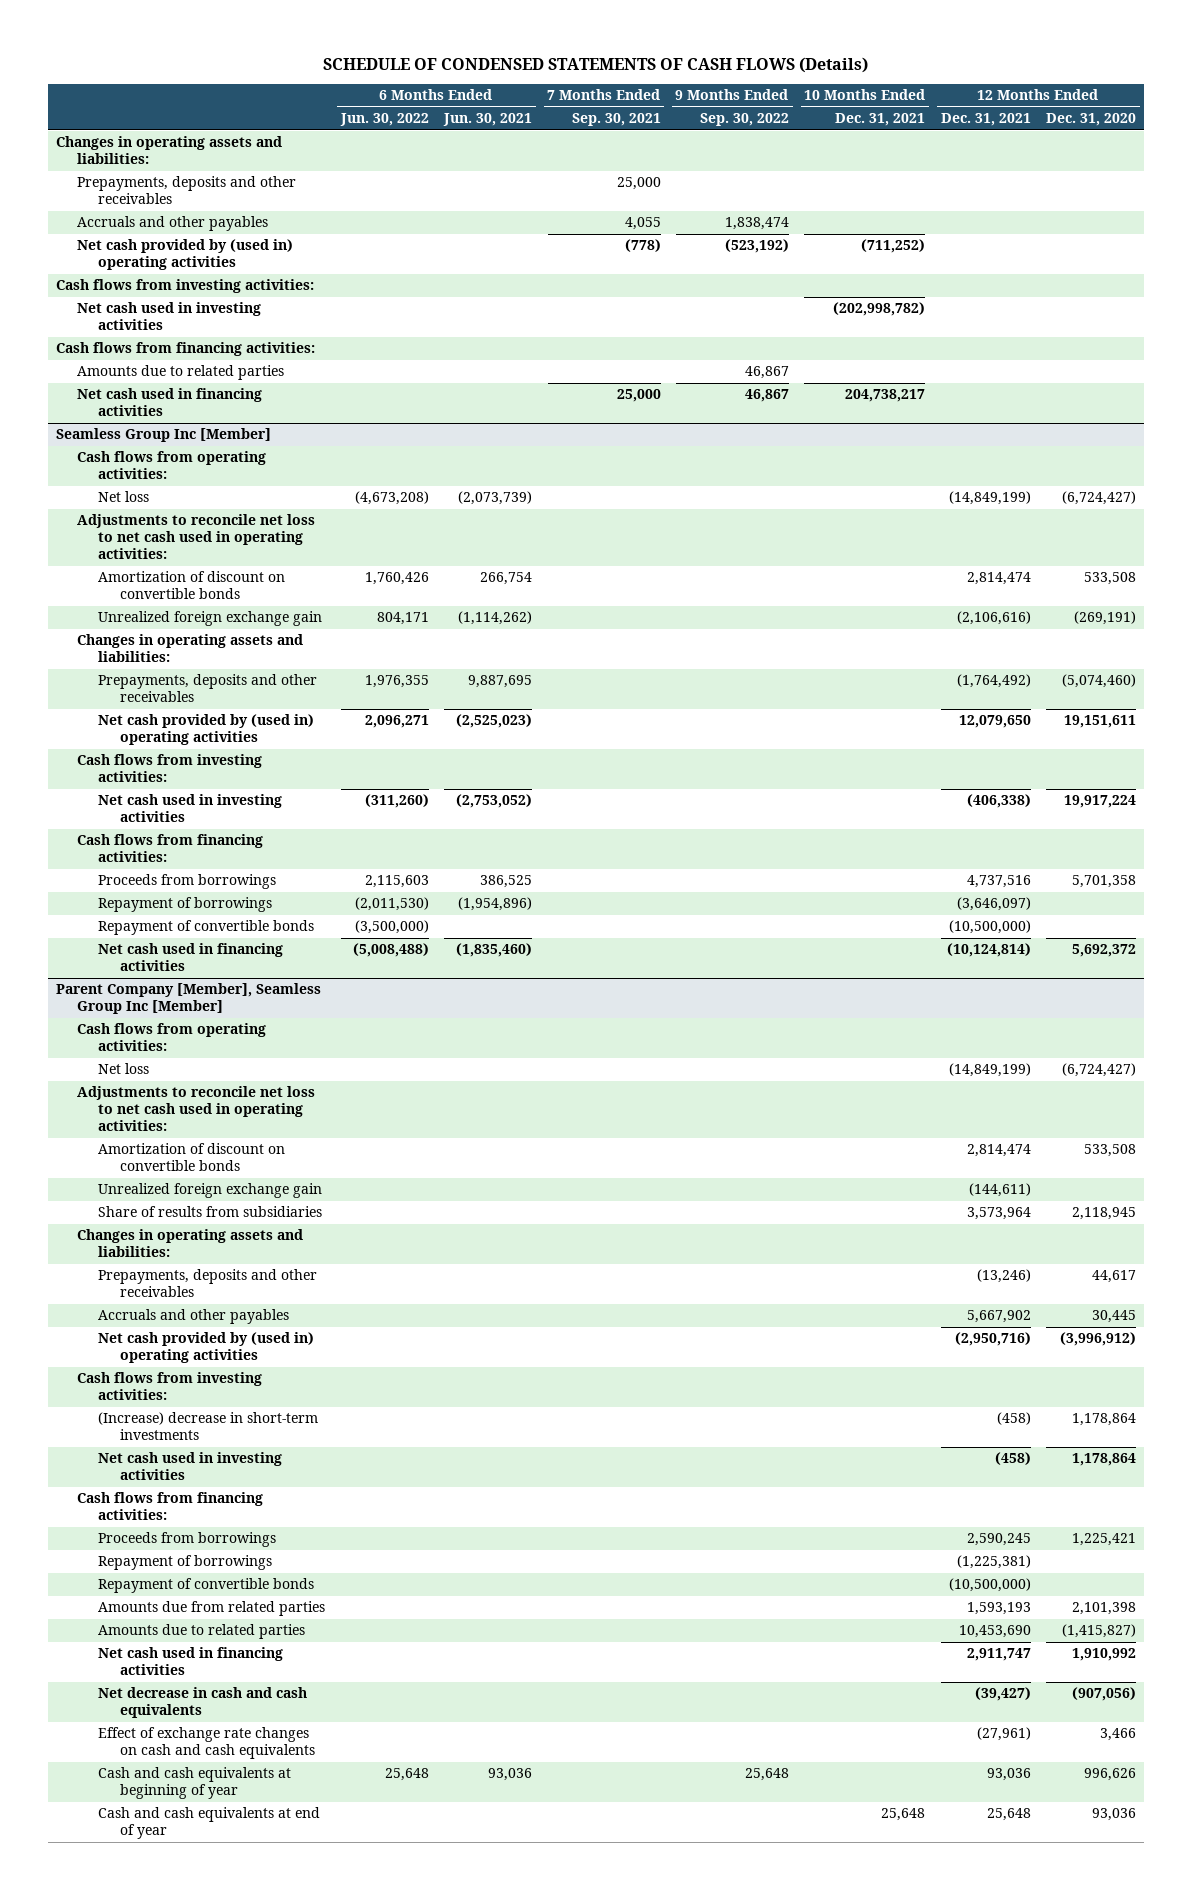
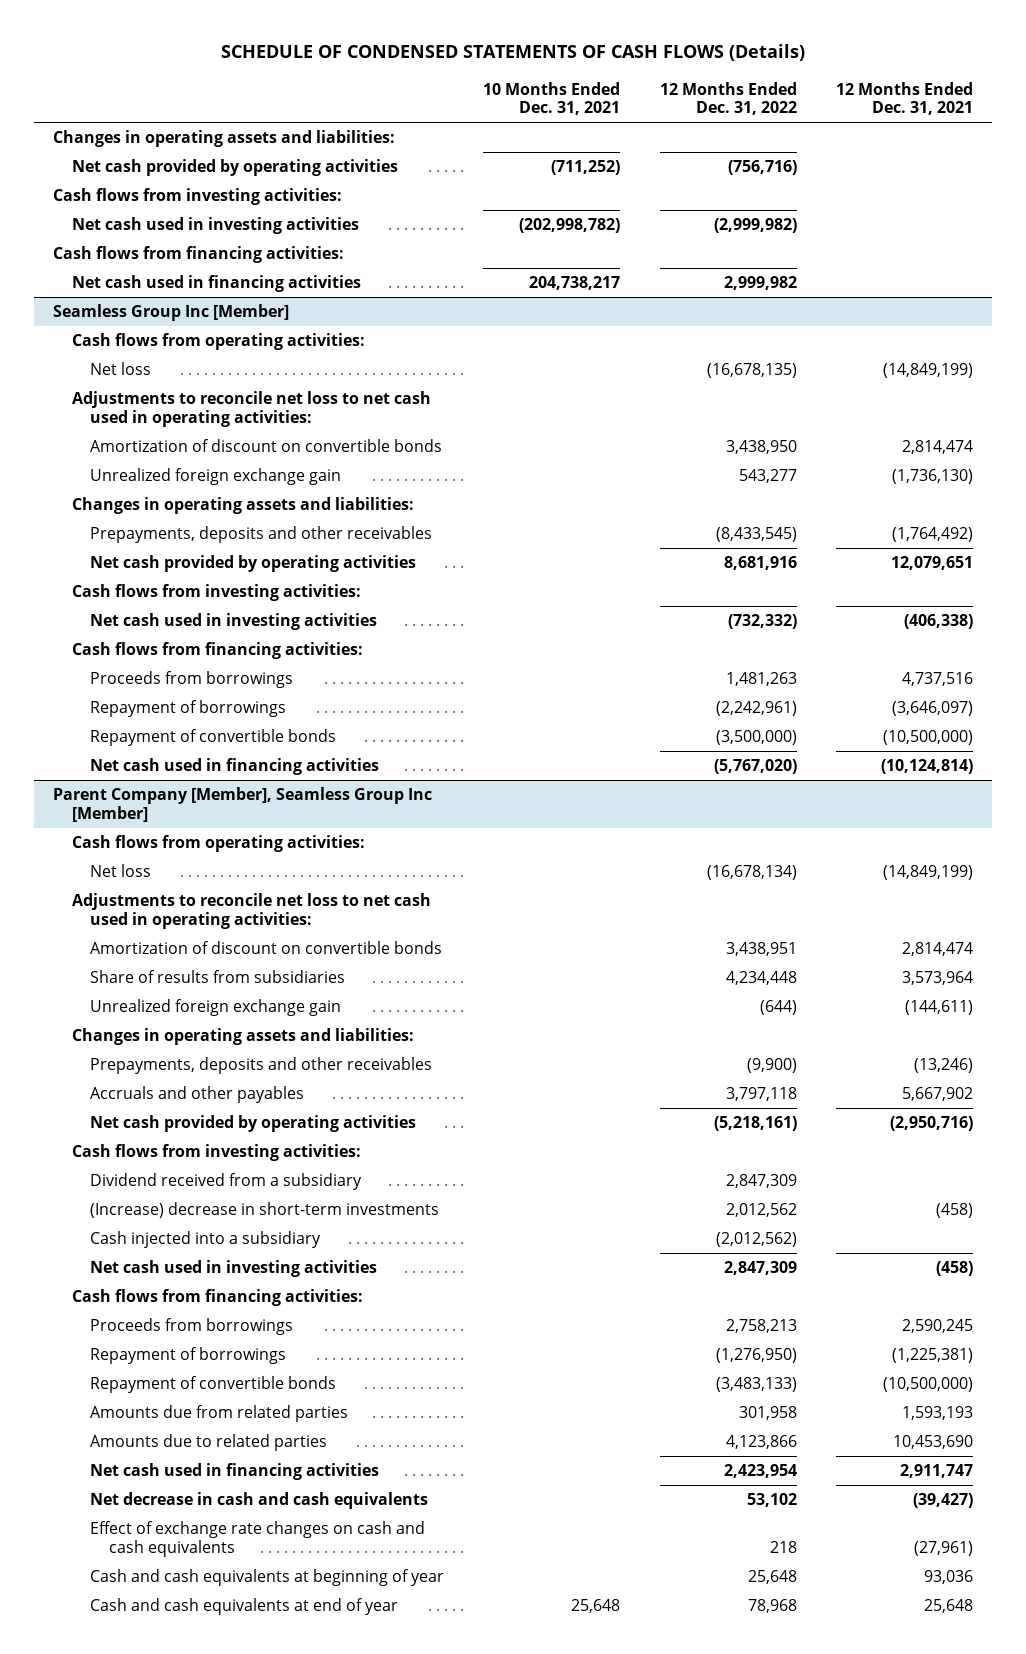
- | 6 Months Ended Jun. 30, 2022 | 6 Months Ended Jun. 30, 2021 | 7 Months Ended Sep. 30, 2021 | 9 Months Ended Sep. 30, 2022 | 10 Months Ended Dec. 31, 2021 | 12 Months Ended Dec. 31, 2021 | 12 Months Ended Dec. 31, 2020
+ | 10 Months Ended Dec. 31, 2021 | 12 Months Ended Dec. 31, 2022 | 12 Months Ended Dec. 31, 2021
- Prepayments, deposits and other receivables | | | 25,000 | | | |
- Accruals and other payables | | | 4,055 | 1,838,474 | | |
- Net cash provided by (used in) operating activities | | | (778) | (523,192) | (711,252) | |
+ Net cash provided by operating activities | (711,252) | (756,716) |
- Amounts due to related parties | | | | 46,867 | | |
@ Seamless Group Inc [Member]
- Unrealized foreign exchange gain | 804,171 | (1,114,262) | | | | (2,106,616) | (269,191)
+ Unrealized foreign exchange gain | | 543,277 | (1,736,130)
- Net cash provided by (used in) operating activities | 2,096,271 | (2,525,023) | | | | 12,079,650 | 19,151,611
+ Net cash provided by operating activities | | 8,681,916 | 12,079,651
@ Parent Company [Member], Seamless Group Inc [Member]
moved down: Unrealized foreign exchange gain | | (644) | (144,611)
- Net cash provided by (used in) operating activities | | | | | | (2,950,716) | (3,996,912)
+ Net cash provided by operating activities | | (5,218,161) | (2,950,716)
+ Dividend received from a subsidiary | | 2,847,309 |
+ Cash injected into a subsidiary | | (2,012,562) |

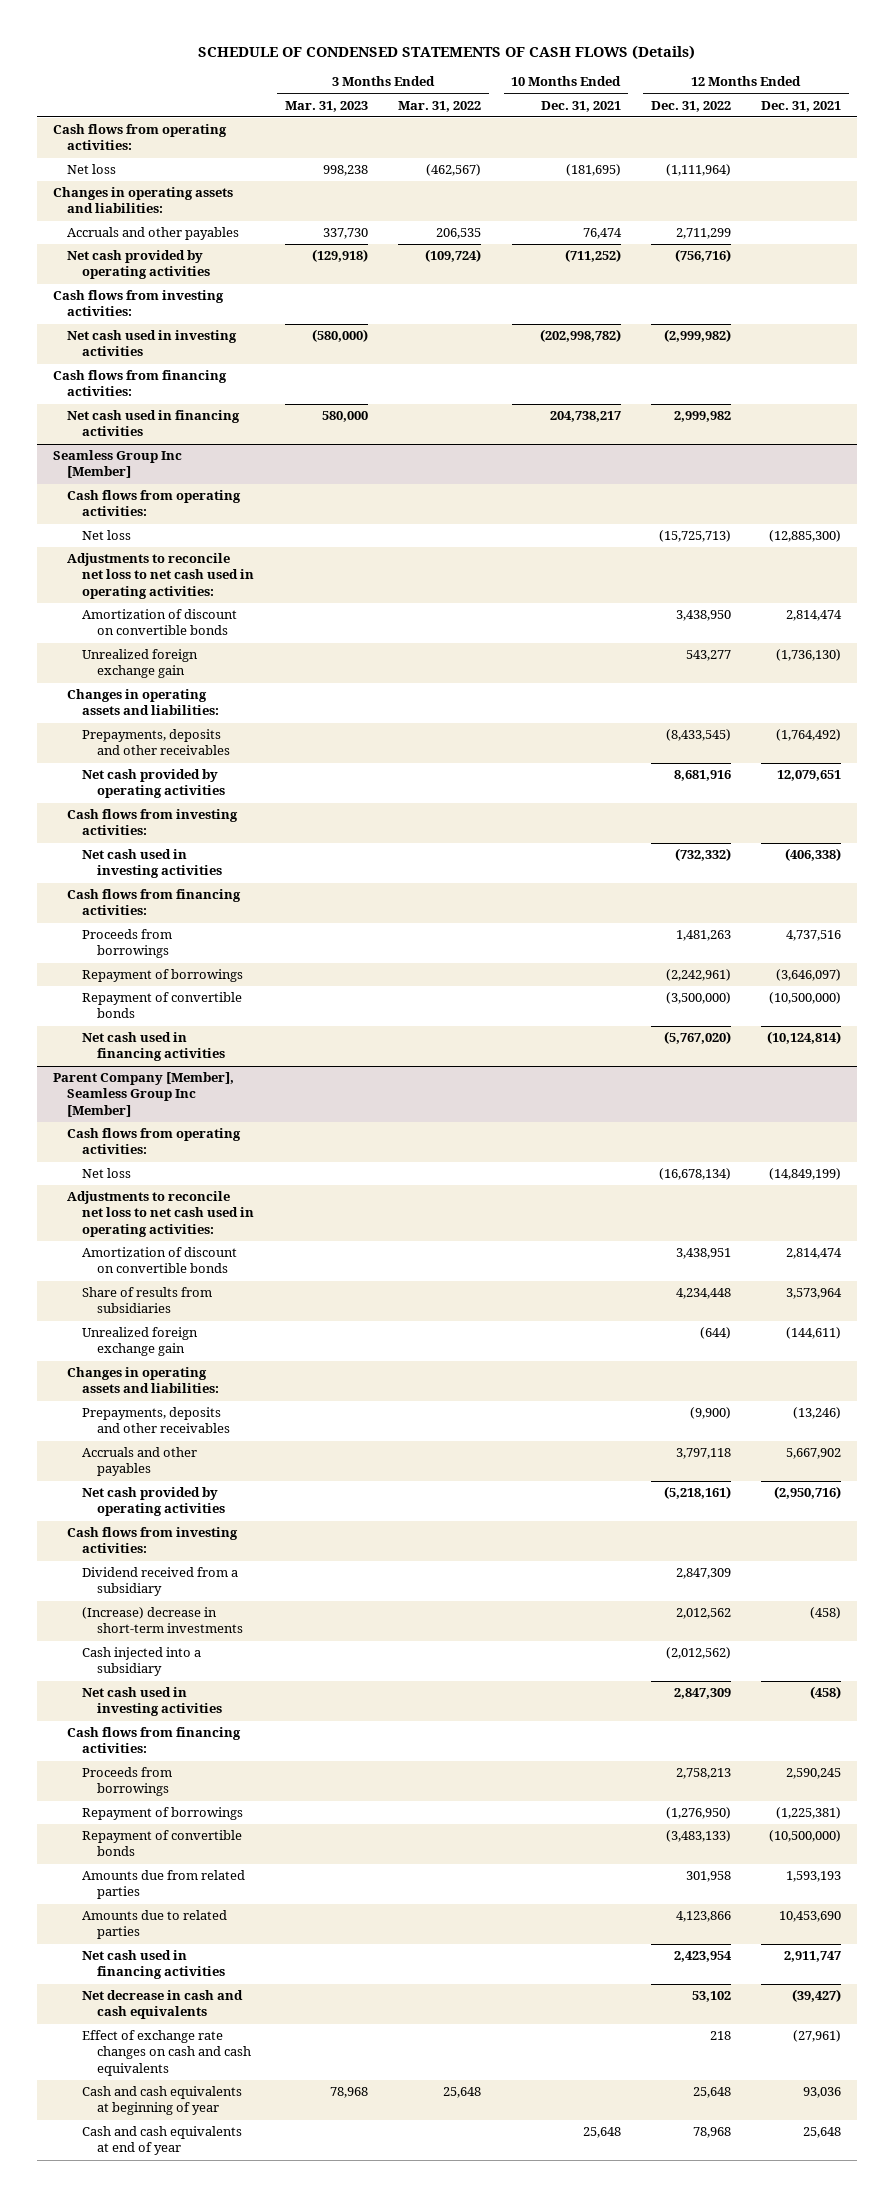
- | 10 Months Ended Dec. 31, 2021 | 12 Months Ended Dec. 31, 2022 | 12 Months Ended Dec. 31, 2021
+ | 3 Months Ended Mar. 31, 2023 | 3 Months Ended Mar. 31, 2022 | 10 Months Ended Dec. 31, 2021 | 12 Months Ended Dec. 31, 2022 | 12 Months Ended Dec. 31, 2021
+ Cash flows from operating activities:
+ Net loss | 998,238 | (462,567) | (181,695) | (1,111,964) |
+ Accruals and other payables | 337,730 | 206,535 | 76,474 | 2,711,299 |
@ Seamless Group Inc [Member]
- Net loss | | (16,678,135) | (14,849,199)
+ Net loss | | | | (15,725,713) | (12,885,300)

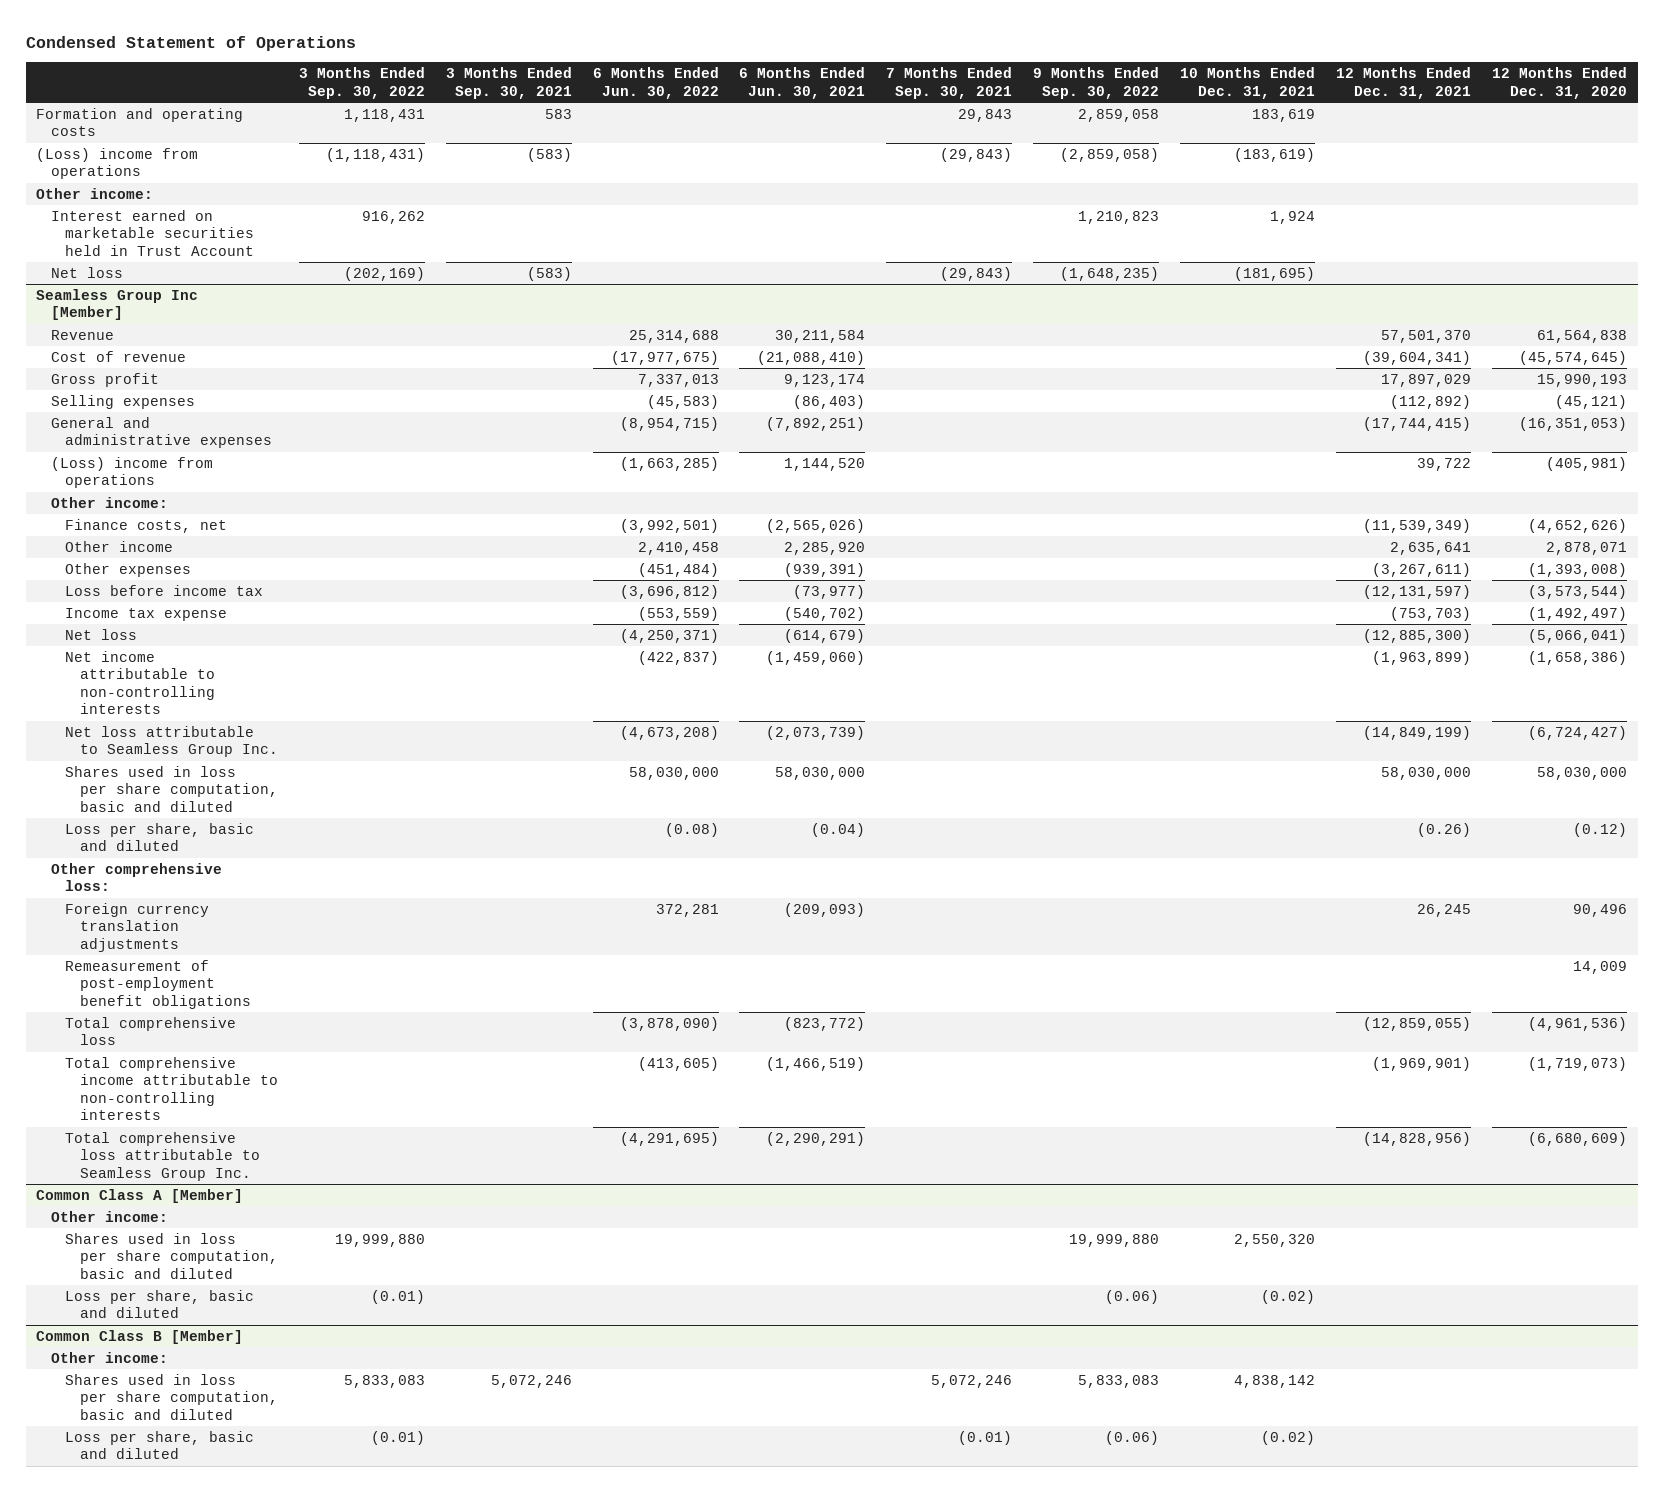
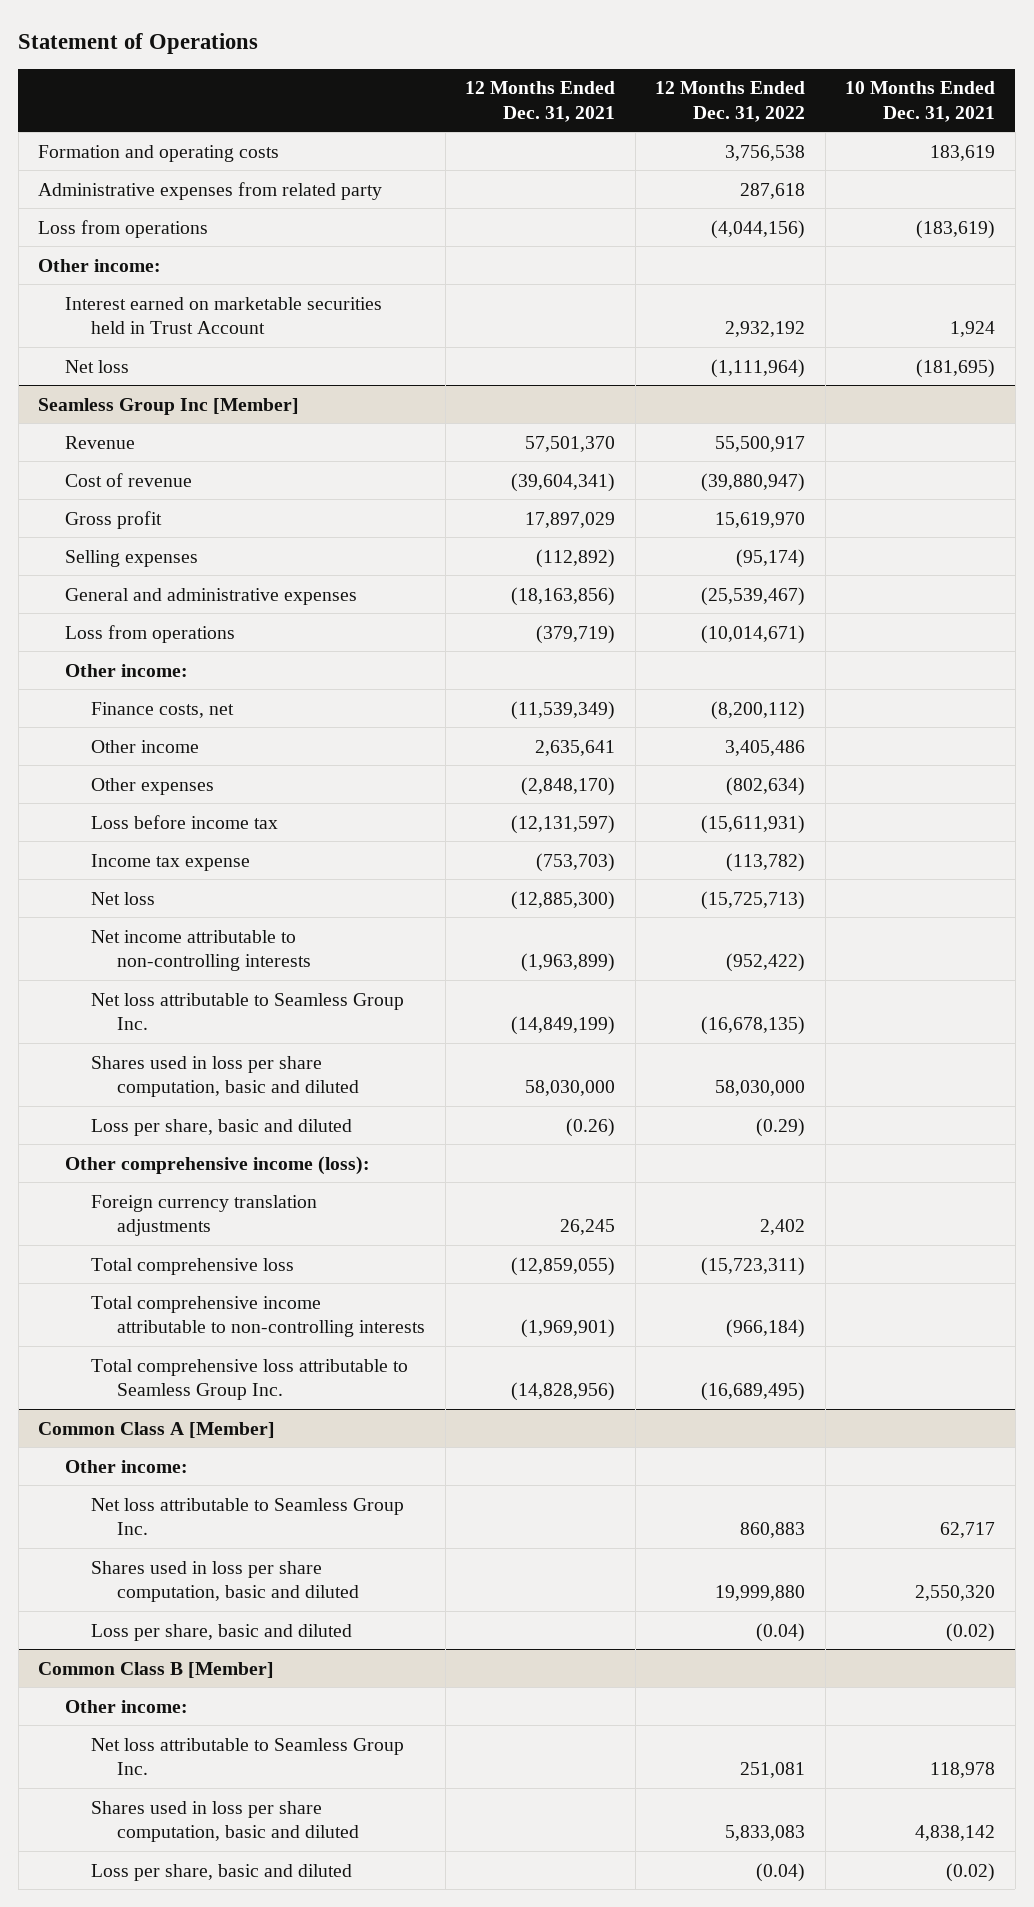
- Condensed Statement of Operations
+ Statement of Operations
- | 3 Months Ended Sep. 30, 2022 | 3 Months Ended Sep. 30, 2021 | 6 Months Ended Jun. 30, 2022 | 6 Months Ended Jun. 30, 2021 | 7 Months Ended Sep. 30, 2021 | 9 Months Ended Sep. 30, 2022 | 10 Months Ended Dec. 31, 2021 | 12 Months Ended Dec. 31, 2021 | 12 Months Ended Dec. 31, 2020
+ | 12 Months Ended Dec. 31, 2021 | 12 Months Ended Dec. 31, 2022 | 10 Months Ended Dec. 31, 2021
- (Loss) income from operations | (1,118,431) | (583) | | | (29,843) | (2,859,058) | (183,619) | |
+ Administrative expenses from related party | | 287,618 |
+ Loss from operations | | (4,044,156) | (183,619)
@ Seamless Group Inc [Member]
- General and administrative expenses | | | (8,954,715) | (7,892,251) | | | | (17,744,415) | (16,351,053)
- (Loss) income from operations | | | (1,663,285) | 1,144,520 | | | | 39,722 | (405,981)
+ General and administrative expenses | (18,163,856) | (25,539,467) |
+ Loss from operations | (379,719) | (10,014,671) |
- Other expenses | | | (451,484) | (939,391) | | | | (3,267,611) | (1,393,008)
+ Other expenses | (2,848,170) | (802,634) |
- Other comprehensive loss:
+ Other comprehensive income (loss):
- Remeasurement of post-employment benefit obligations | | | | | | | | | 14,009
@ Common Class A [Member]
+ Net loss attributable to Seamless Group Inc. | | 860,883 | 62,717
@ Common Class B [Member]
+ Net loss attributable to Seamless Group Inc. | | 251,081 | 118,978

